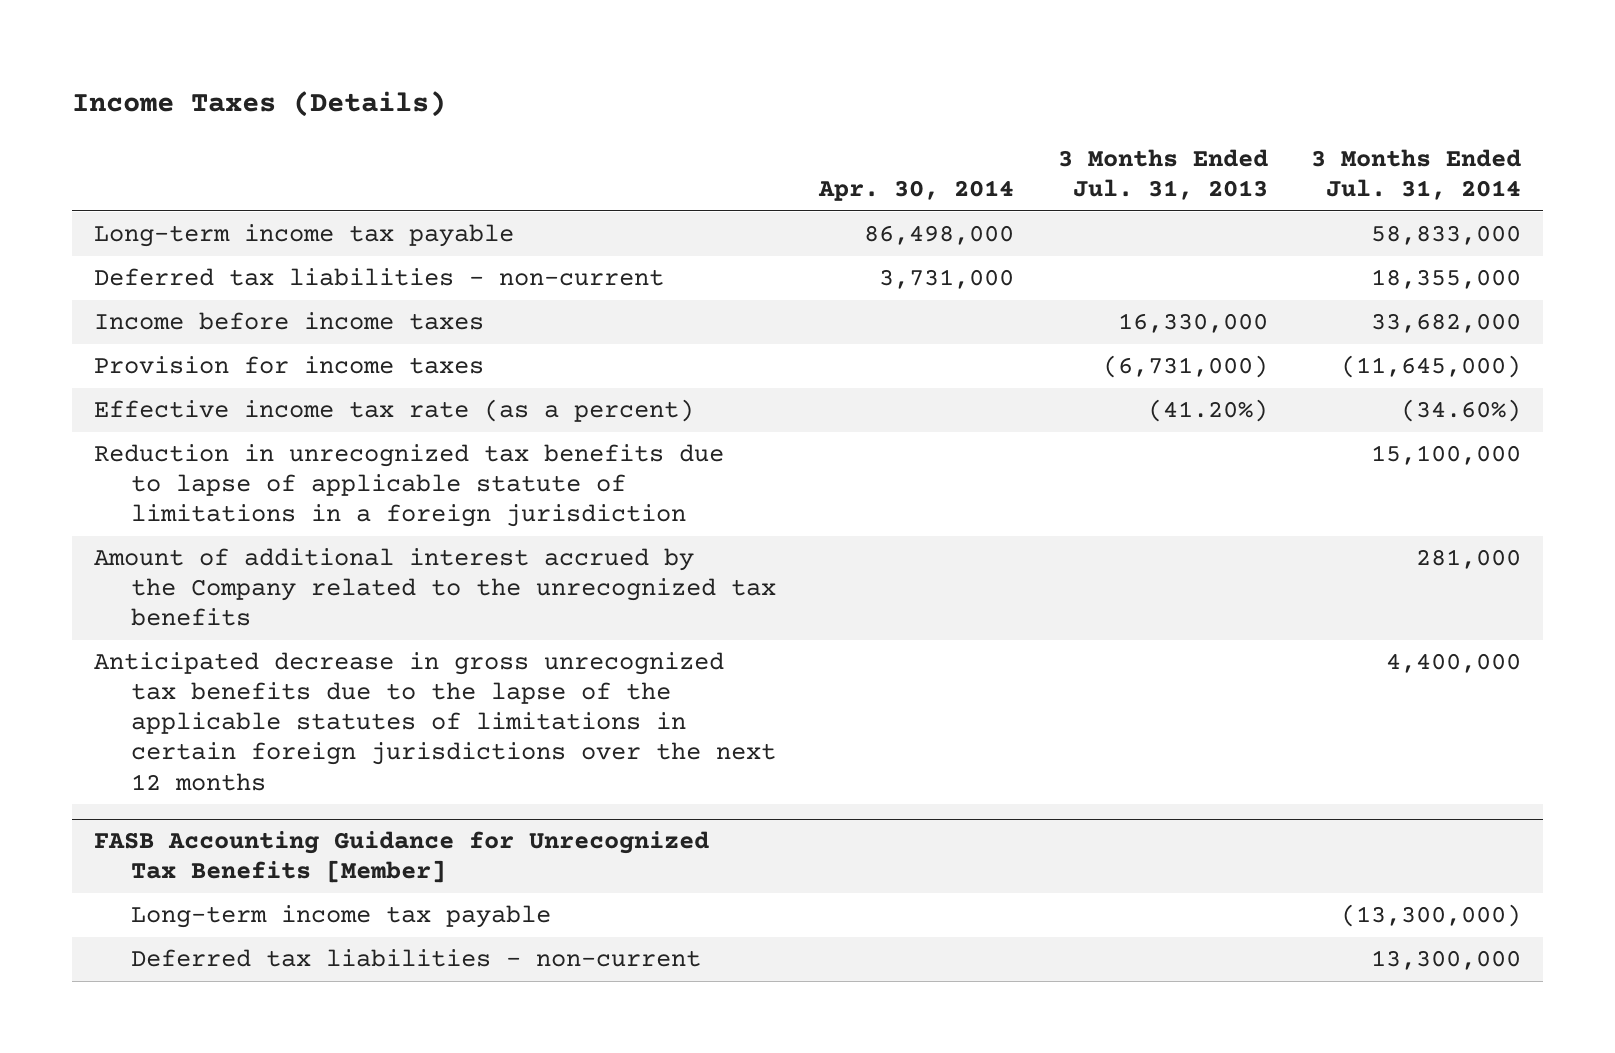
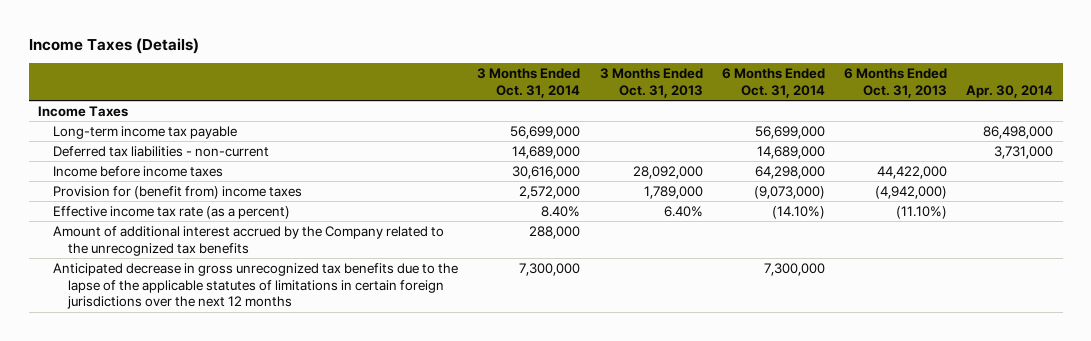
- | Apr. 30, 2014 | 3 Months Ended Jul. 31, 2013 | 3 Months Ended Jul. 31, 2014
+ | 3 Months Ended Oct. 31, 2014 | 3 Months Ended Oct. 31, 2013 | 6 Months Ended Oct. 31, 2014 | 6 Months Ended Oct. 31, 2013 | Apr. 30, 2014
+ Income Taxes
- Provision for income taxes | | (6,731,000) | (11,645,000)
+ Provision for (benefit from) income taxes | 2,572,000 | 1,789,000 | (9,073,000) | (4,942,000) |
- Reduction in unrecognized tax benefits due to lapse of applicable statute of limitations in a foreign jurisdiction | | | 15,100,000
- FASB Accounting Guidance for Unrecognized Tax Benefits [Member]
- Long-term income tax payable | | | (13,300,000)
- Deferred tax liabilities - non-current | | | 13,300,000

